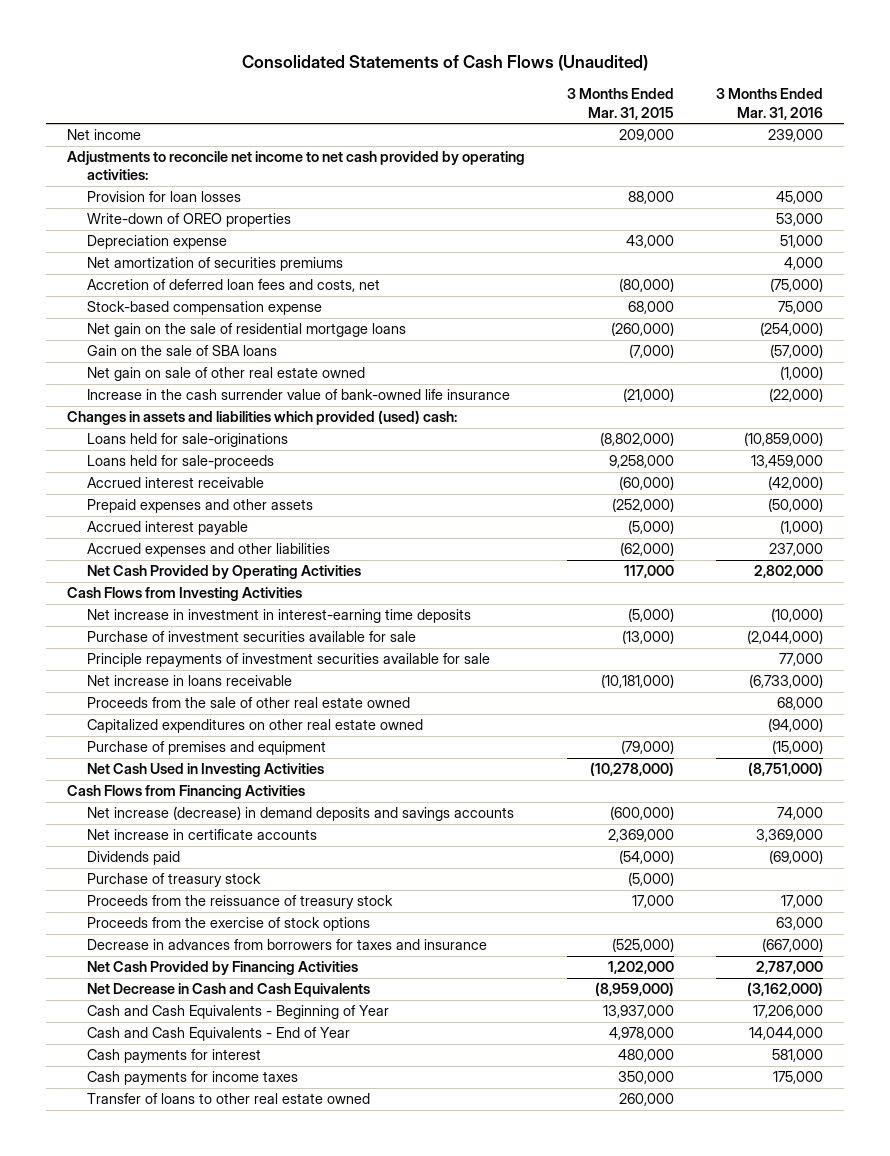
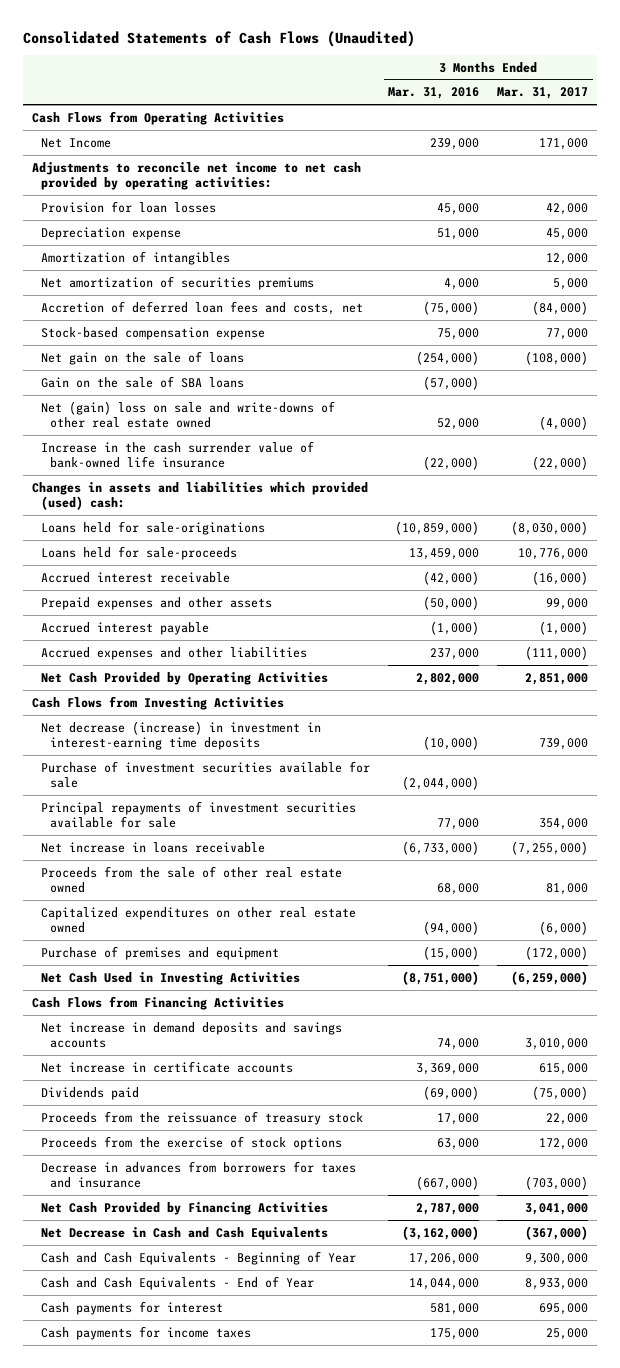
- | 3 Months Ended Mar. 31, 2015 | 3 Months Ended Mar. 31, 2016
+ | 3 Months Ended Mar. 31, 2016 | 3 Months Ended Mar. 31, 2017
- Net income | 209,000 | 239,000
+ Cash Flows from Operating Activities
+ Net Income | 239,000 | 171,000
- Write-down of OREO properties | | 53,000
+ Amortization of intangibles | | 12,000
- Net gain on the sale of residential mortgage loans | (260,000) | (254,000)
+ Net gain on the sale of loans | (254,000) | (108,000)
- Net gain on sale of other real estate owned | | (1,000)
+ Net (gain) loss on sale and write-downs of other real estate owned | 52,000 | (4,000)
- Net increase in investment in interest-earning time deposits | (5,000) | (10,000)
+ Net decrease (increase) in investment in interest-earning time deposits | (10,000) | 739,000
- Principle repayments of investment securities available for sale | | 77,000
+ Principal repayments of investment securities available for sale | 77,000 | 354,000
- Net increase (decrease) in demand deposits and savings accounts | (600,000) | 74,000
+ Net increase in demand deposits and savings accounts | 74,000 | 3,010,000
- Purchase of treasury stock | (5,000) |
- Transfer of loans to other real estate owned | 260,000 |

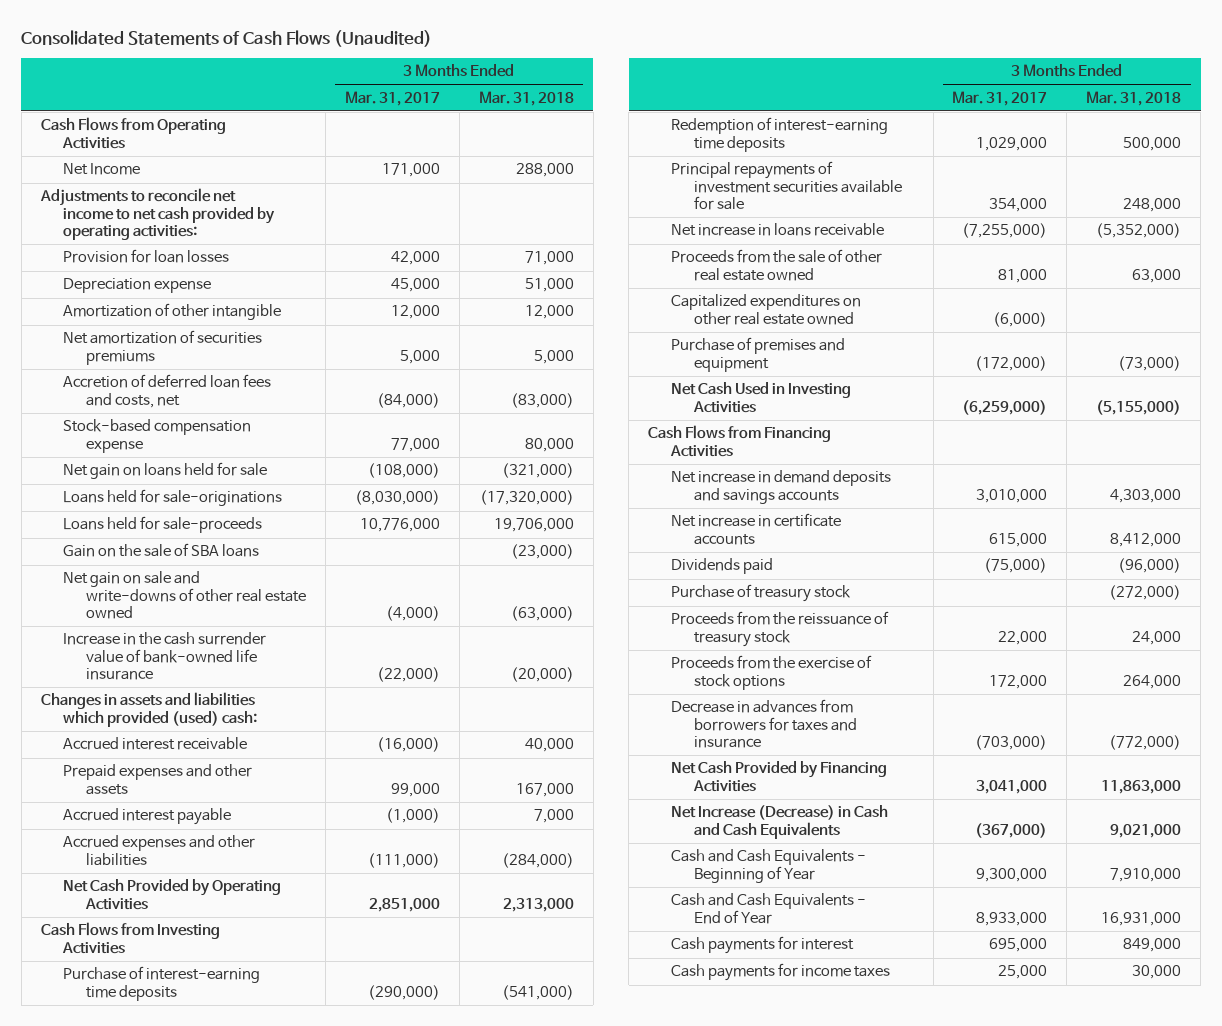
- | 3 Months Ended Mar. 31, 2016 | 3 Months Ended Mar. 31, 2017
+ | 3 Months Ended Mar. 31, 2017 | 3 Months Ended Mar. 31, 2018
- Amortization of intangibles | | 12,000
+ Amortization of other intangible | 12,000 | 12,000
- Net gain on the sale of loans | (254,000) | (108,000)
+ Net gain on loans held for sale | (108,000) | (321,000)
moved up: Loans held for sale-originations | (8,030,000) | (17,320,000)
moved up: Loans held for sale-proceeds | 10,776,000 | 19,706,000
- Net (gain) loss on sale and write-downs of other real estate owned | 52,000 | (4,000)
+ Net gain on sale and write-downs of other real estate owned | (4,000) | (63,000)
- Net decrease (increase) in investment in interest-earning time deposits | (10,000) | 739,000
- Purchase of investment securities available for sale | (2,044,000) |
+ Purchase of interest-earning time deposits | (290,000) | (541,000)
+ Redemption of interest-earning time deposits | 1,029,000 | 500,000
+ Purchase of treasury stock | | (272,000)
- Net Decrease in Cash and Cash Equivalents | (3,162,000) | (367,000)
+ Net Increase (Decrease) in Cash and Cash Equivalents | (367,000) | 9,021,000

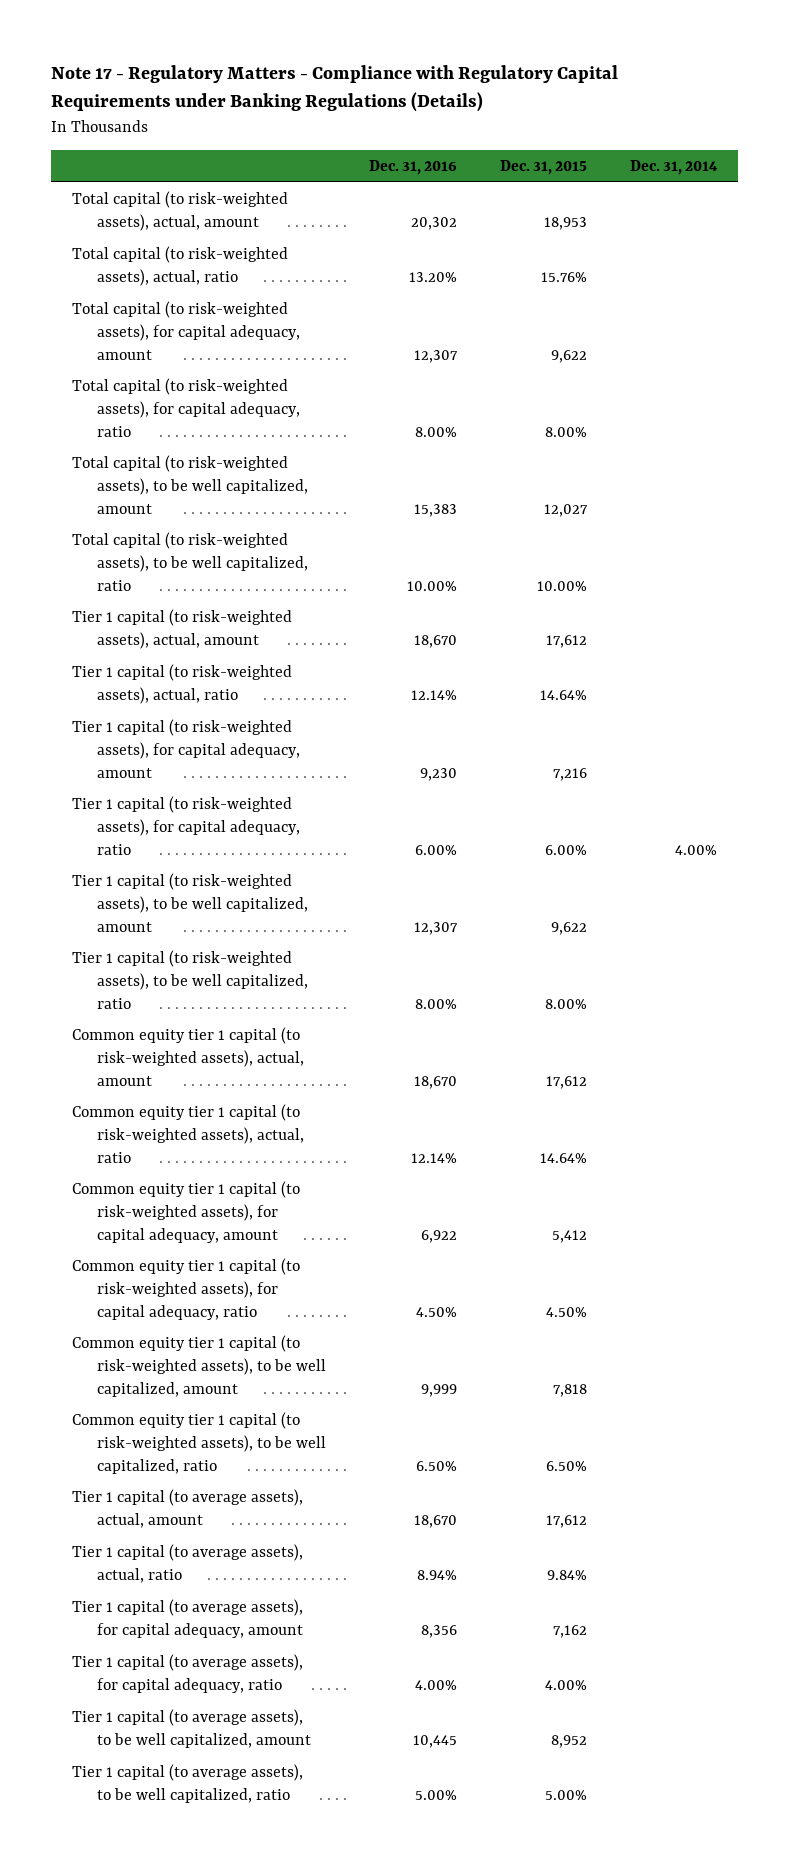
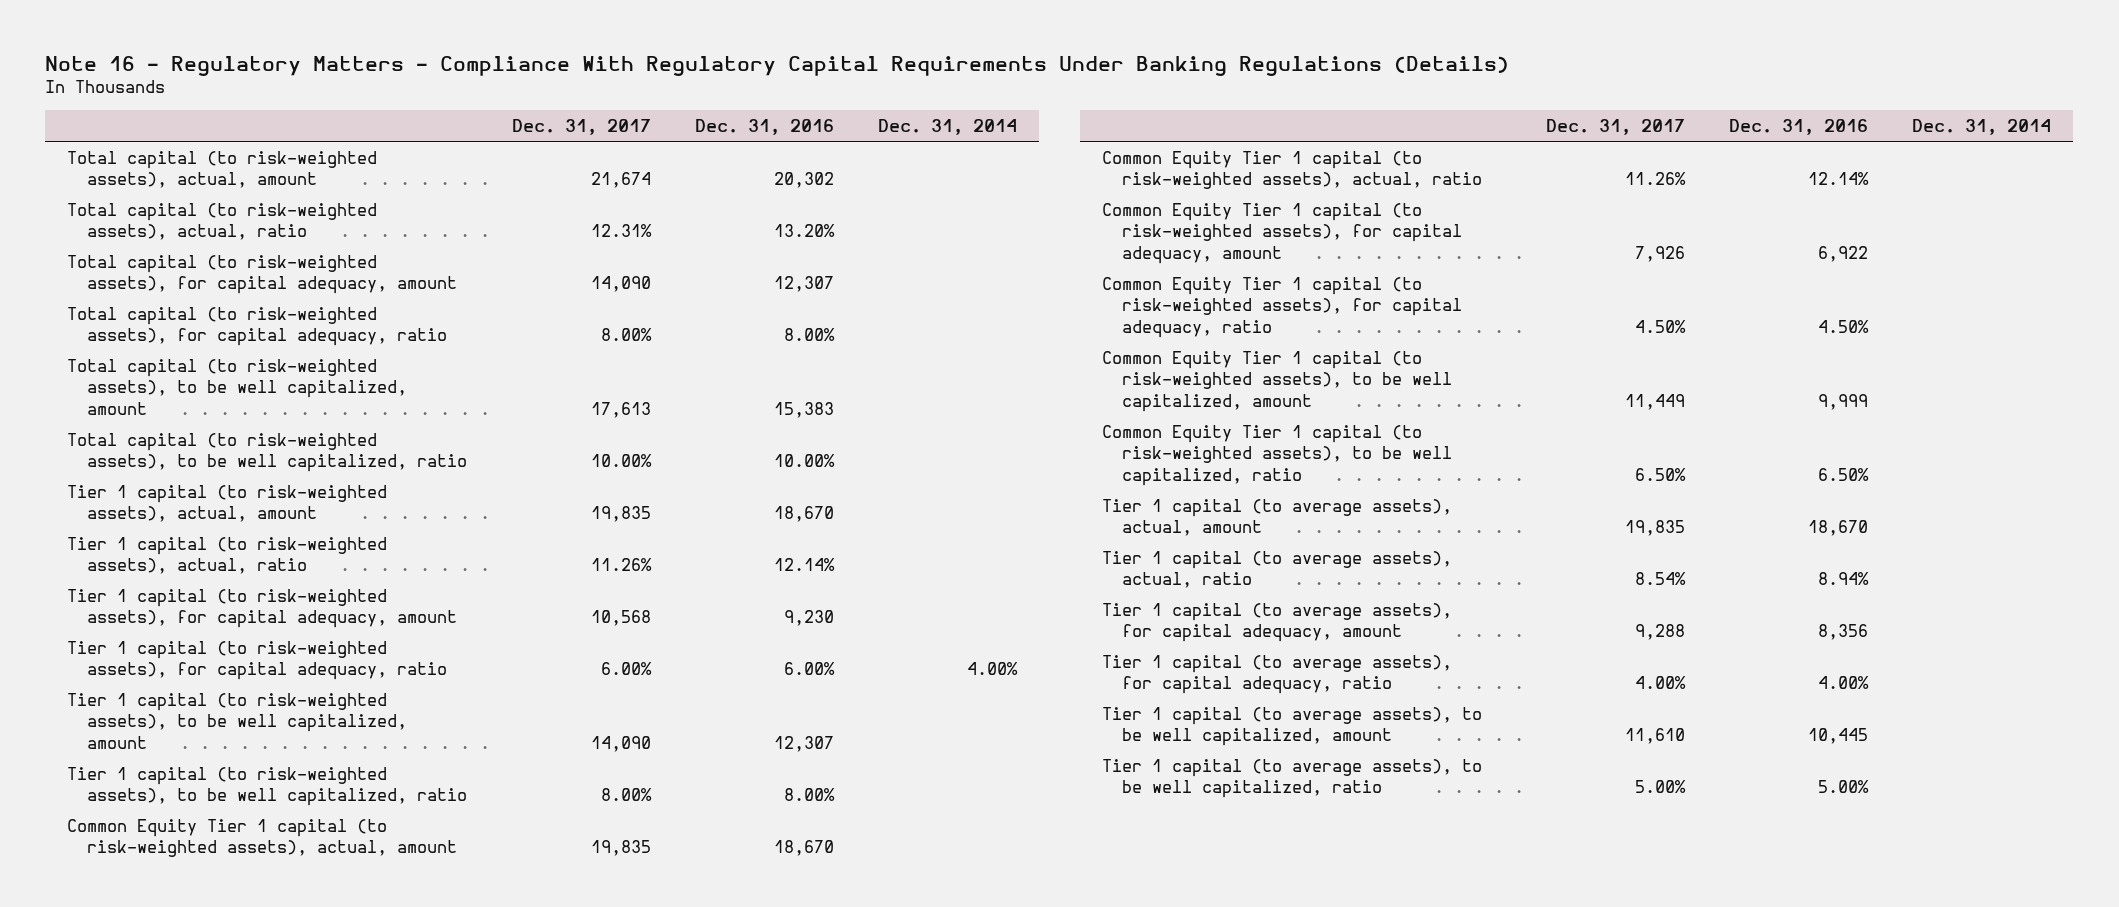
- Note 17 - Regulatory Matters - Compliance with Regulatory Capital Requirements under Banking Regulations (Details)
+ Note 16 - Regulatory Matters - Compliance With Regulatory Capital Requirements Under Banking Regulations (Details)
- | Dec. 31, 2016 | Dec. 31, 2015 | Dec. 31, 2014
+ | Dec. 31, 2017 | Dec. 31, 2016 | Dec. 31, 2014
- Common equity tier 1 capital (to risk-weighted assets), actual, amount | 18,670 | 17,612 |
- Common equity tier 1 capital (to risk-weighted assets), actual, ratio | 12.14% | 14.64% |
- Common equity tier 1 capital (to risk-weighted assets), for capital adequacy, amount | 6,922 | 5,412 |
- Common equity tier 1 capital (to risk-weighted assets), for capital adequacy, ratio | 4.50% | 4.50% |
- Common equity tier 1 capital (to risk-weighted assets), to be well capitalized, amount | 9,999 | 7,818 |
- Common equity tier 1 capital (to risk-weighted assets), to be well capitalized, ratio | 6.50% | 6.50% |
+ Common Equity Tier 1 capital (to risk-weighted assets), actual, amount | 19,835 | 18,670 |
+ Common Equity Tier 1 capital (to risk-weighted assets), actual, ratio | 11.26% | 12.14% |
+ Common Equity Tier 1 capital (to risk-weighted assets), for capital adequacy, amount | 7,926 | 6,922 |
+ Common Equity Tier 1 capital (to risk-weighted assets), for capital adequacy, ratio | 4.50% | 4.50% |
+ Common Equity Tier 1 capital (to risk-weighted assets), to be well capitalized, amount | 11,449 | 9,999 |
+ Common Equity Tier 1 capital (to risk-weighted assets), to be well capitalized, ratio | 6.50% | 6.50% |

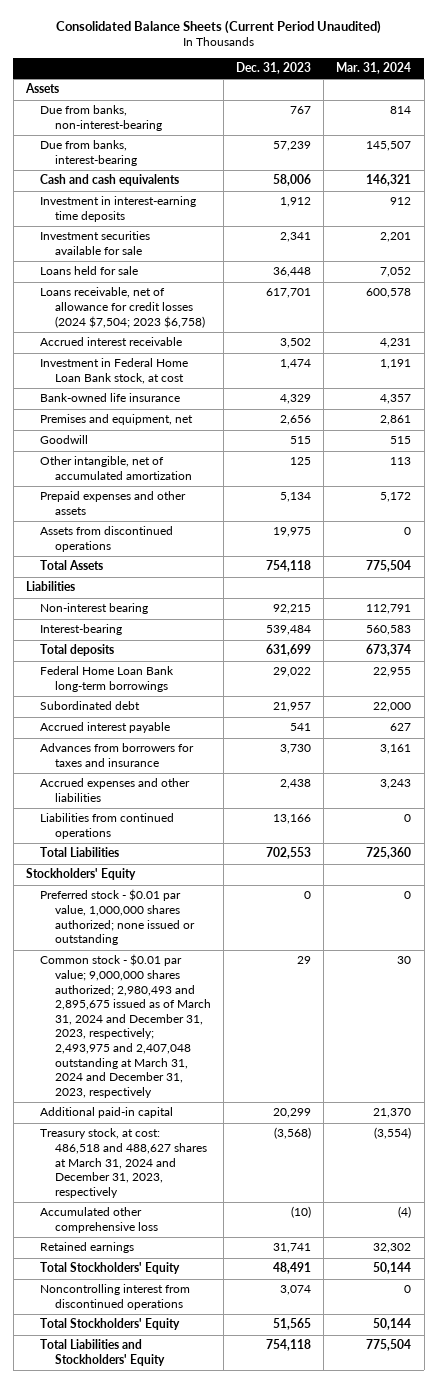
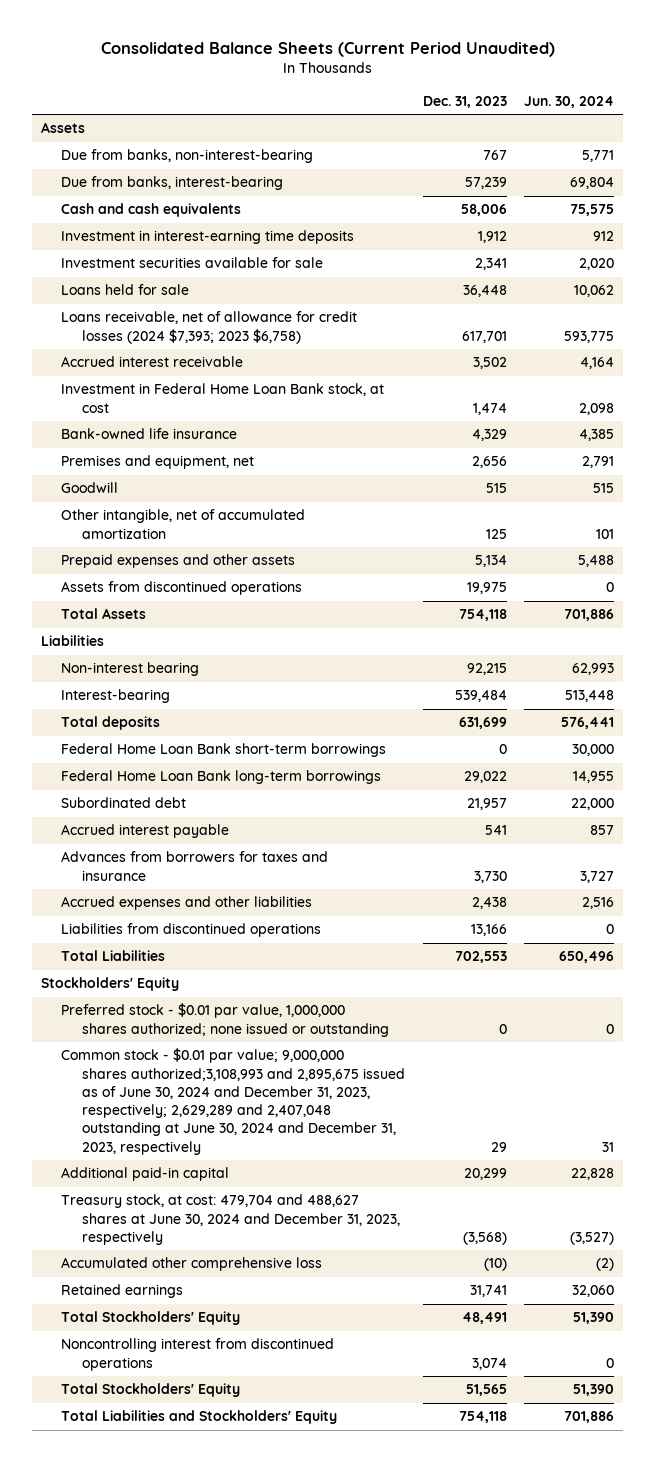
- | Dec. 31, 2023 | Mar. 31, 2024
+ | Dec. 31, 2023 | Jun. 30, 2024
- Loans receivable, net of allowance for credit losses (2024 $7,504; 2023 $6,758) | 617,701 | 600,578
+ Loans receivable, net of allowance for credit losses (2024 $7,393; 2023 $6,758) | 617,701 | 593,775
+ Federal Home Loan Bank short-term borrowings | 0 | 30,000
- Liabilities from continued operations | 13,166 | 0
+ Liabilities from discontinued operations | 13,166 | 0
- Common stock - $0.01 par value; 9,000,000 shares authorized; 2,980,493 and 2,895,675 issued as of March 31, 2024 and December 31, 2023, respectively; 2,493,975 and 2,407,048 outstanding at March 31, 2024 and December 31, 2023, respectively | 29 | 30
+ Common stock - $0.01 par value; 9,000,000 shares authorized;3,108,993 and 2,895,675 issued as of June 30, 2024 and December 31, 2023, respectively; 2,629,289 and 2,407,048 outstanding at June 30, 2024 and December 31, 2023, respectively | 29 | 31
- Treasury stock, at cost: 486,518 and 488,627 shares at March 31, 2024 and December 31, 2023, respectively | (3,568) | (3,554)
+ Treasury stock, at cost: 479,704 and 488,627 shares at June 30, 2024 and December 31, 2023, respectively | (3,568) | (3,527)

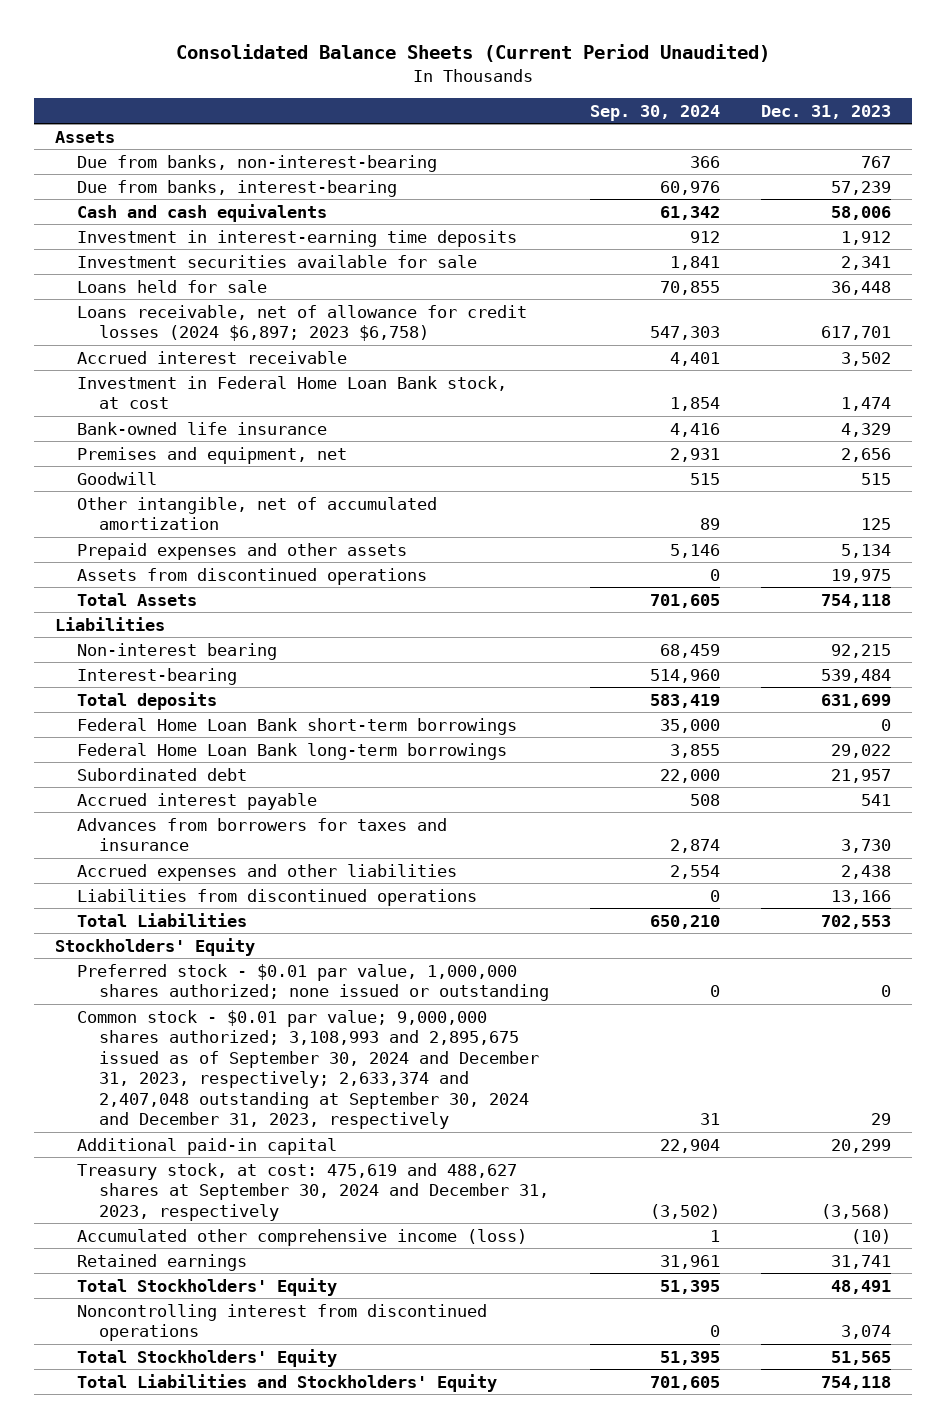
- | Dec. 31, 2023 | Jun. 30, 2024
+ | Sep. 30, 2024 | Dec. 31, 2023
- Loans receivable, net of allowance for credit losses (2024 $7,393; 2023 $6,758) | 617,701 | 593,775
+ Loans receivable, net of allowance for credit losses (2024 $6,897; 2023 $6,758) | 547,303 | 617,701
- Common stock - $0.01 par value; 9,000,000 shares authorized;3,108,993 and 2,895,675 issued as of June 30, 2024 and December 31, 2023, respectively; 2,629,289 and 2,407,048 outstanding at June 30, 2024 and December 31, 2023, respectively | 29 | 31
+ Common stock - $0.01 par value; 9,000,000 shares authorized; 3,108,993 and 2,895,675 issued as of September 30, 2024 and December 31, 2023, respectively; 2,633,374 and 2,407,048 outstanding at September 30, 2024 and December 31, 2023, respectively | 31 | 29
- Treasury stock, at cost: 479,704 and 488,627 shares at June 30, 2024 and December 31, 2023, respectively | (3,568) | (3,527)
- Accumulated other comprehensive loss | (10) | (2)
+ Treasury stock, at cost: 475,619 and 488,627 shares at September 30, 2024 and December 31, 2023, respectively | (3,502) | (3,568)
+ Accumulated other comprehensive income (loss) | 1 | (10)

